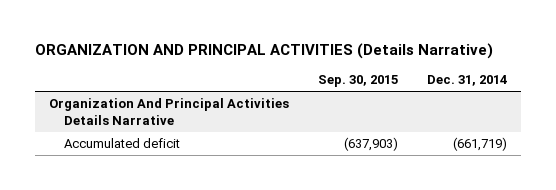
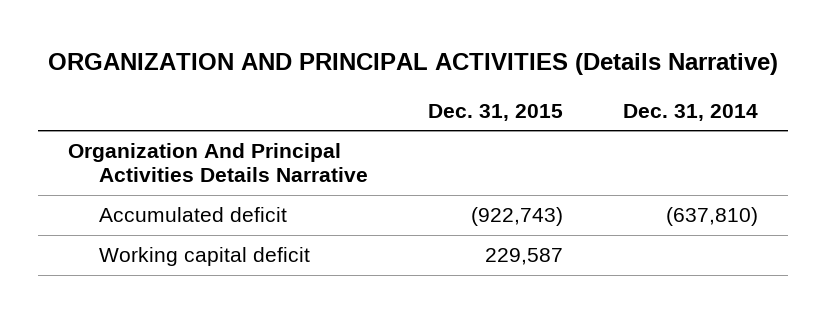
- | Sep. 30, 2015 | Dec. 31, 2014
+ | Dec. 31, 2015 | Dec. 31, 2014
- Accumulated deficit | (637,903) | (661,719)
+ Accumulated deficit | (922,743) | (637,810)
+ Working capital deficit | 229,587 |

